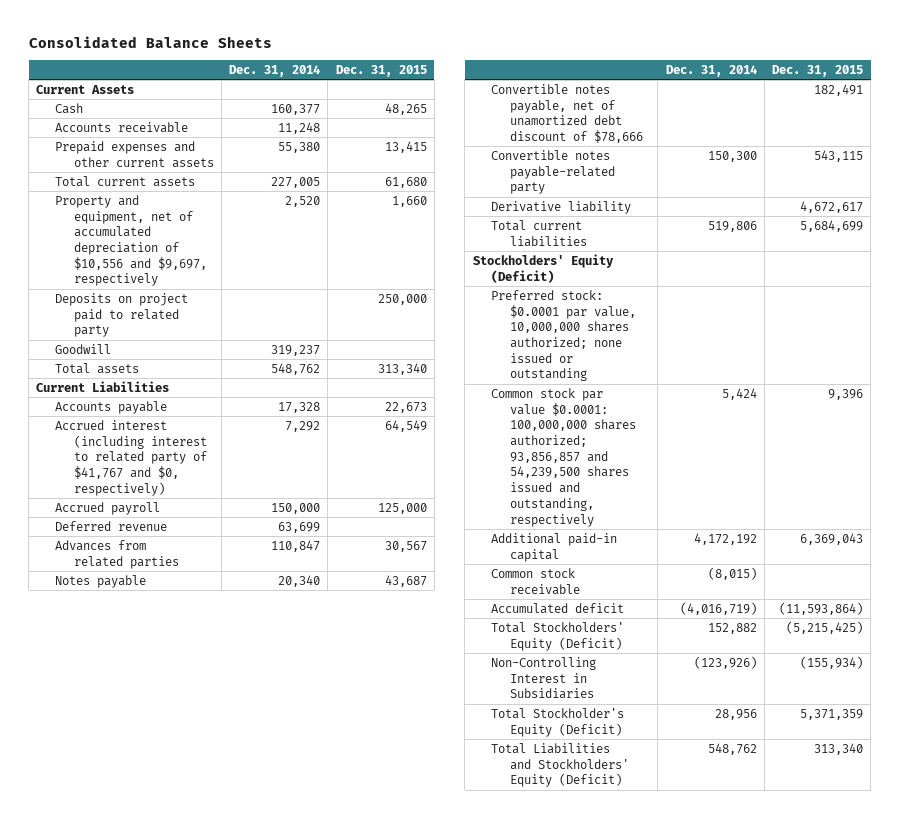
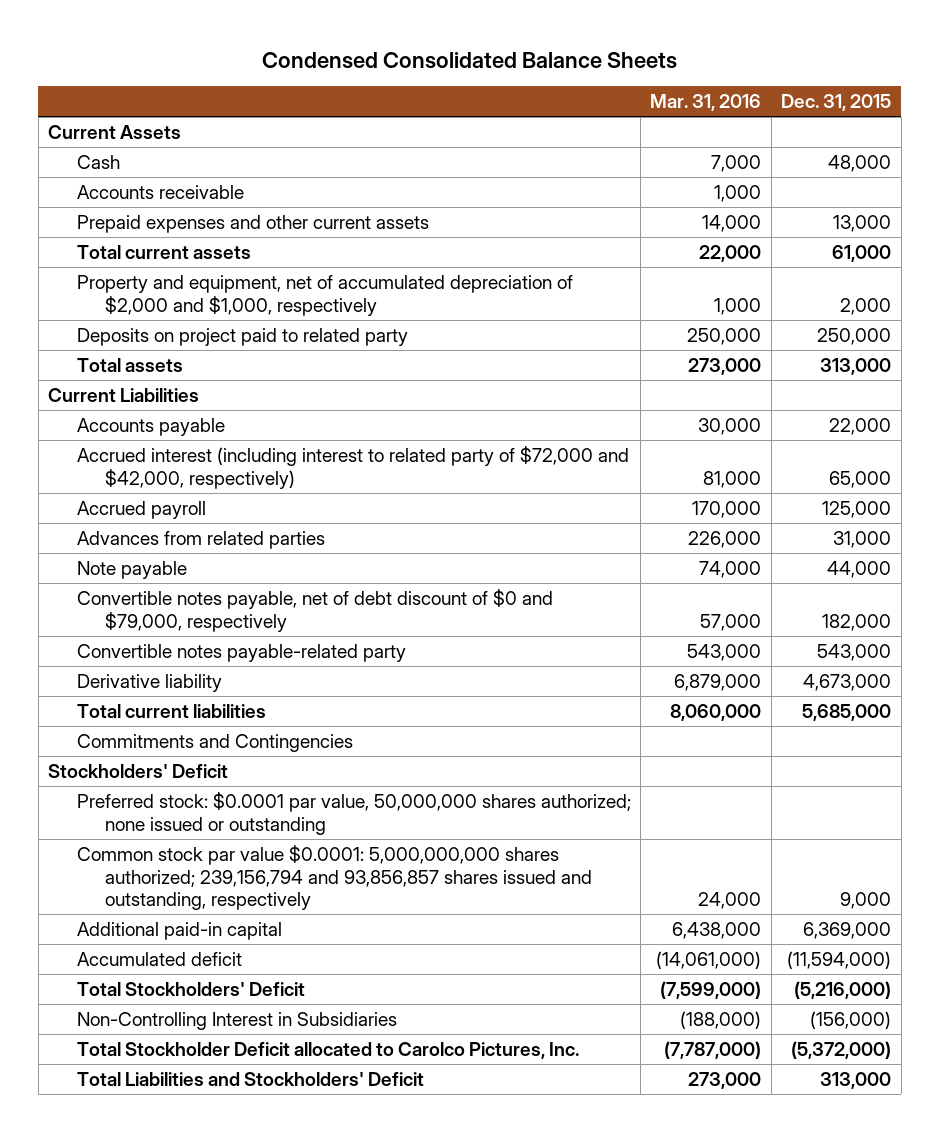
- Consolidated Balance Sheets
+ Condensed Consolidated Balance Sheets
- | Dec. 31, 2014 | Dec. 31, 2015
+ | Mar. 31, 2016 | Dec. 31, 2015
- Cash | 160,377 | 48,265
+ Cash | 7,000 | 48,000
- Prepaid expenses and other current assets | 55,380 | 13,415
- Total current assets | 227,005 | 61,680
- Property and equipment, net of accumulated depreciation of $10,556 and $9,697, respectively | 2,520 | 1,660
+ Prepaid expenses and other current assets | 14,000 | 13,000
+ Total current assets | 22,000 | 61,000
+ Property and equipment, net of accumulated depreciation of $2,000 and $1,000, respectively | 1,000 | 2,000
- Goodwill | 319,237 |
- Total assets | 548,762 | 313,340
+ Total assets | 273,000 | 313,000
- Accounts payable | 17,328 | 22,673
- Accrued interest (including interest to related party of $41,767 and $0, respectively) | 7,292 | 64,549
+ Accounts payable | 30,000 | 22,000
+ Accrued interest (including interest to related party of $72,000 and $42,000, respectively) | 81,000 | 65,000
- Deferred revenue | 63,699 |
- Advances from related parties | 110,847 | 30,567
- Notes payable | 20,340 | 43,687
- Convertible notes payable, net of unamortized debt discount of $78,666 | | 182,491
- Convertible notes payable-related party | 150,300 | 543,115
- Derivative liability | | 4,672,617
- Total current liabilities | 519,806 | 5,684,699
- Stockholders' Equity (Deficit)
- Preferred stock: $0.0001 par value, 10,000,000 shares authorized; none issued or outstanding
- Common stock par value $0.0001: 100,000,000 shares authorized; 93,856,857 and 54,239,500 shares issued and outstanding, respectively | 5,424 | 9,396
- Additional paid-in capital | 4,172,192 | 6,369,043
- Common stock receivable | (8,015) |
- Accumulated deficit | (4,016,719) | (11,593,864)
- Total Stockholders' Equity (Deficit) | 152,882 | (5,215,425)
- Non-Controlling Interest in Subsidiaries | (123,926) | (155,934)
- Total Stockholder's Equity (Deficit) | 28,956 | 5,371,359
- Total Liabilities and Stockholders' Equity (Deficit) | 548,762 | 313,340
+ Advances from related parties | 226,000 | 31,000
+ Note payable | 74,000 | 44,000
+ Convertible notes payable, net of debt discount of $0 and $79,000, respectively | 57,000 | 182,000
+ Convertible notes payable-related party | 543,000 | 543,000
+ Derivative liability | 6,879,000 | 4,673,000
+ Total current liabilities | 8,060,000 | 5,685,000
+ Commitments and Contingencies
+ Stockholders' Deficit
+ Preferred stock: $0.0001 par value, 50,000,000 shares authorized; none issued or outstanding
+ Common stock par value $0.0001: 5,000,000,000 shares authorized; 239,156,794 and 93,856,857 shares issued and outstanding, respectively | 24,000 | 9,000
+ Additional paid-in capital | 6,438,000 | 6,369,000
+ Accumulated deficit | (14,061,000) | (11,594,000)
+ Total Stockholders' Deficit | (7,599,000) | (5,216,000)
+ Non-Controlling Interest in Subsidiaries | (188,000) | (156,000)
+ Total Stockholder Deficit allocated to Carolco Pictures, Inc. | (7,787,000) | (5,372,000)
+ Total Liabilities and Stockholders' Deficit | 273,000 | 313,000

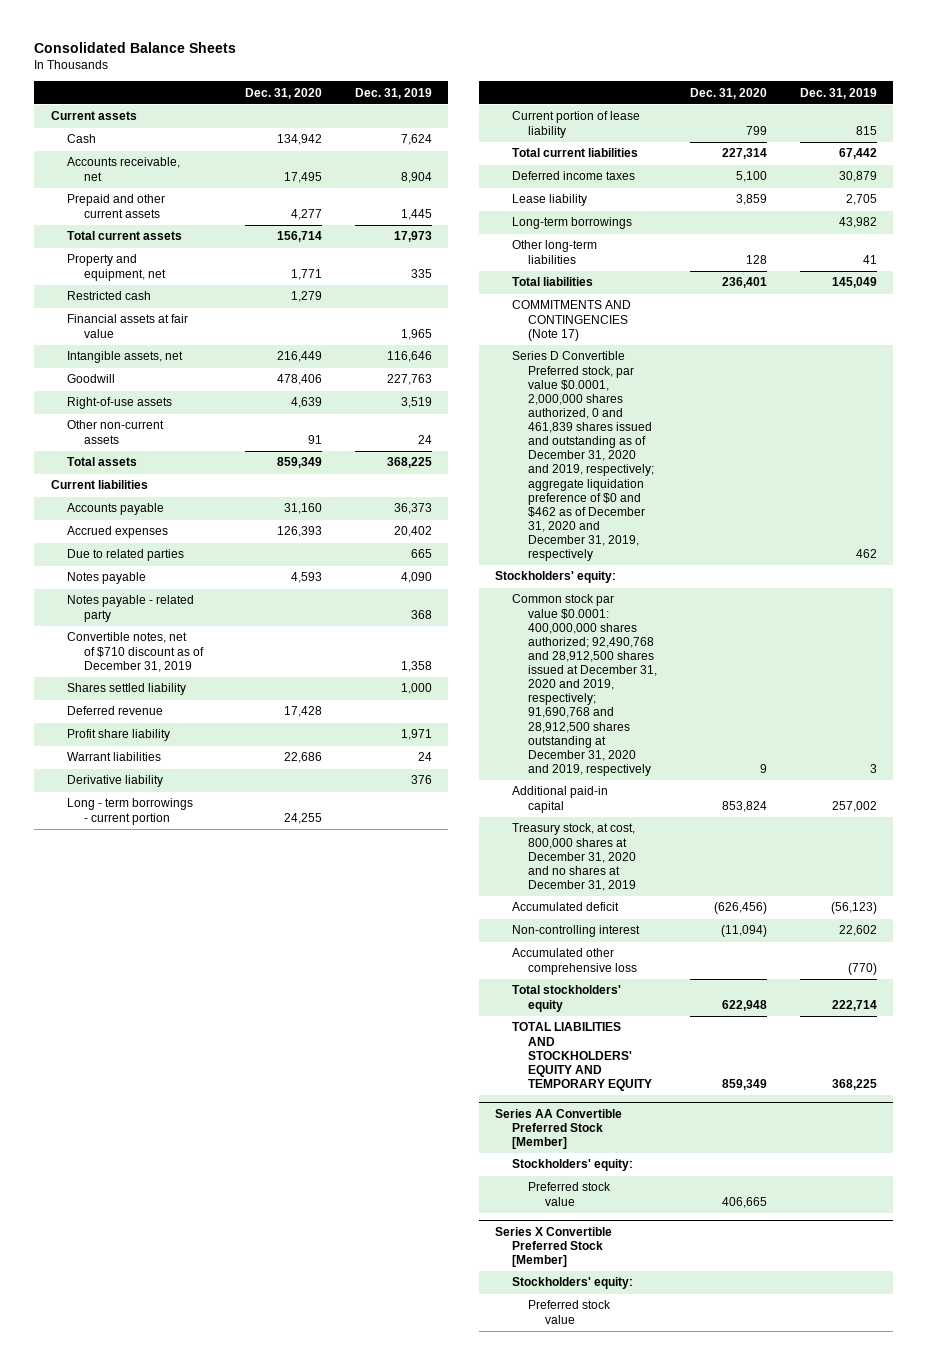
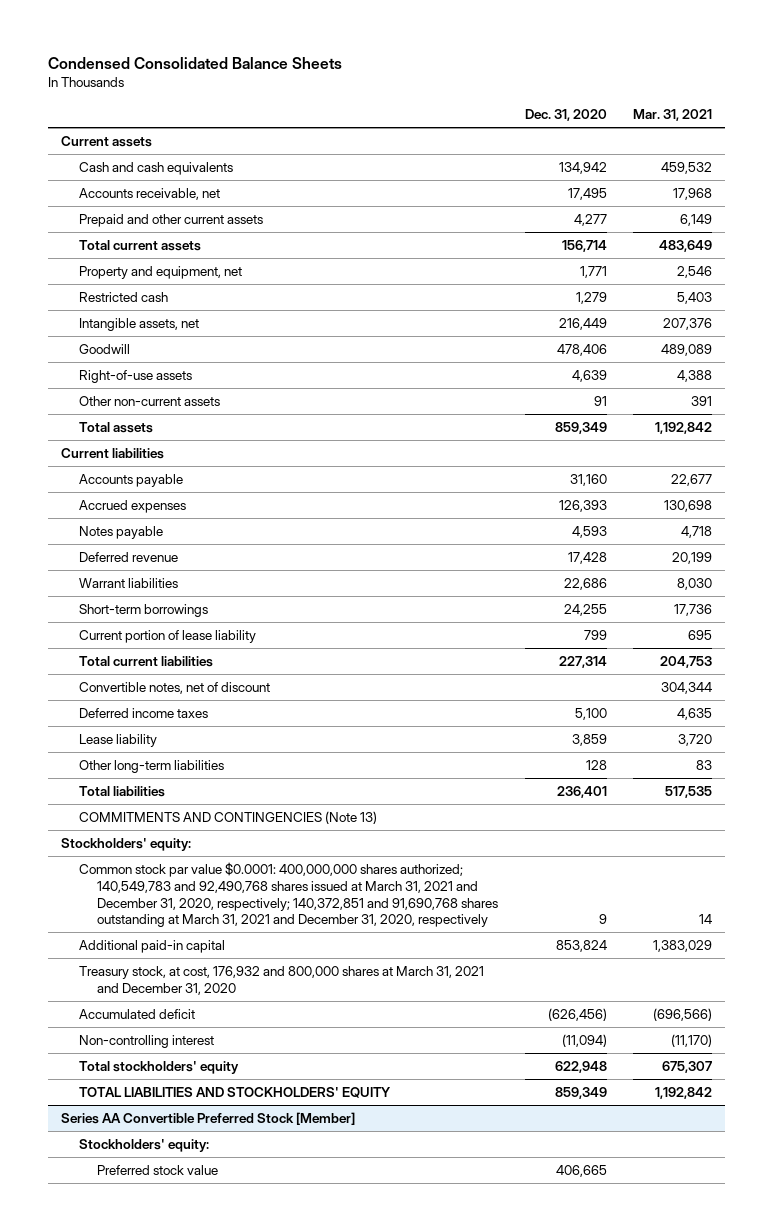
- Consolidated Balance Sheets
+ Condensed Consolidated Balance Sheets
- | Dec. 31, 2020 | Dec. 31, 2019
+ | Dec. 31, 2020 | Mar. 31, 2021
- Cash | 134,942 | 7,624
+ Cash and cash equivalents | 134,942 | 459,532
- Financial assets at fair value | | 1,965
- Due to related parties | | 665
- Notes payable - related party | | 368
- Convertible notes, net of $710 discount as of December 31, 2019 | | 1,358
- Shares settled liability | | 1,000
- Profit share liability | | 1,971
- Derivative liability | | 376
- Long - term borrowings - current portion | 24,255 |
+ Short-term borrowings | 24,255 | 17,736
+ Convertible notes, net of discount | | 304,344
- Long-term borrowings | | 43,982
- COMMITMENTS AND CONTINGENCIES (Note 17)
- Series D Convertible Preferred stock, par value $0.0001, 2,000,000 shares authorized, 0 and 461,839 shares issued and outstanding as of December 31, 2020 and 2019, respectively; aggregate liquidation preference of $0 and $462 as of December 31, 2020 and December 31, 2019, respectively | | 462
+ COMMITMENTS AND CONTINGENCIES (Note 13)
- Common stock par value $0.0001: 400,000,000 shares authorized; 92,490,768 and 28,912,500 shares issued at December 31, 2020 and 2019, respectively; 91,690,768 and 28,912,500 shares outstanding at December 31, 2020 and 2019, respectively | 9 | 3
+ Common stock par value $0.0001: 400,000,000 shares authorized; 140,549,783 and 92,490,768 shares issued at March 31, 2021 and December 31, 2020, respectively; 140,372,851 and 91,690,768 shares outstanding at March 31, 2021 and December 31, 2020, respectively | 9 | 14
- Treasury stock, at cost, 800,000 shares at December 31, 2020 and no shares at December 31, 2019
+ Treasury stock, at cost, 176,932 and 800,000 shares at March 31, 2021 and December 31, 2020
- Accumulated other comprehensive loss | | (770)
- TOTAL LIABILITIES AND STOCKHOLDERS' EQUITY AND TEMPORARY EQUITY | 859,349 | 368,225
+ TOTAL LIABILITIES AND STOCKHOLDERS' EQUITY | 859,349 | 1,192,842
- Series X Convertible Preferred Stock [Member]
- Stockholders' equity:
- Preferred stock value

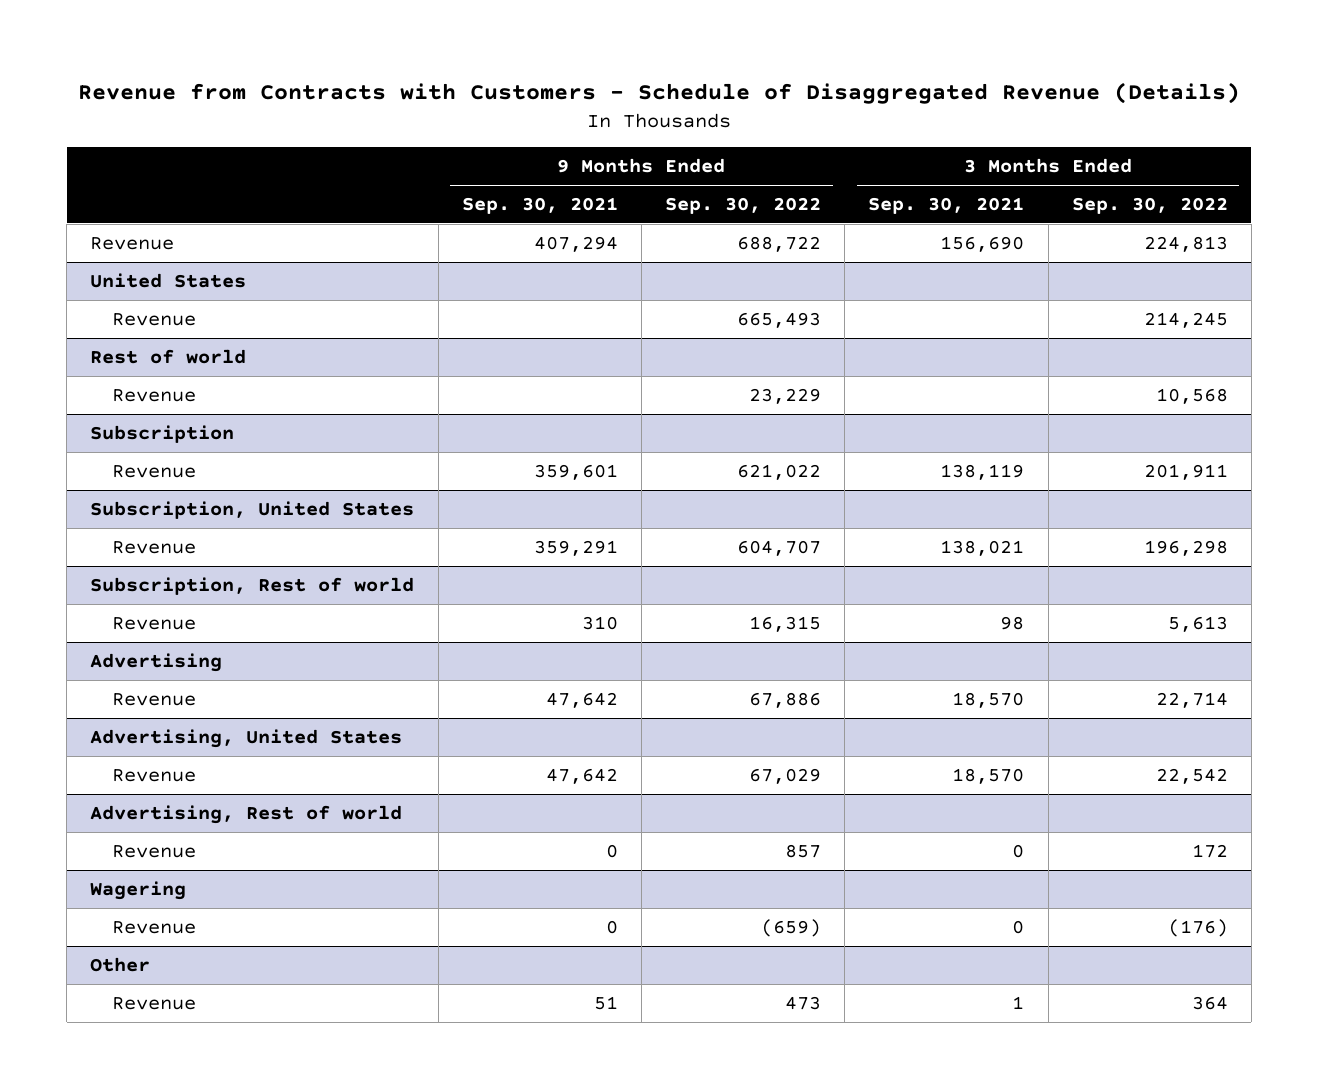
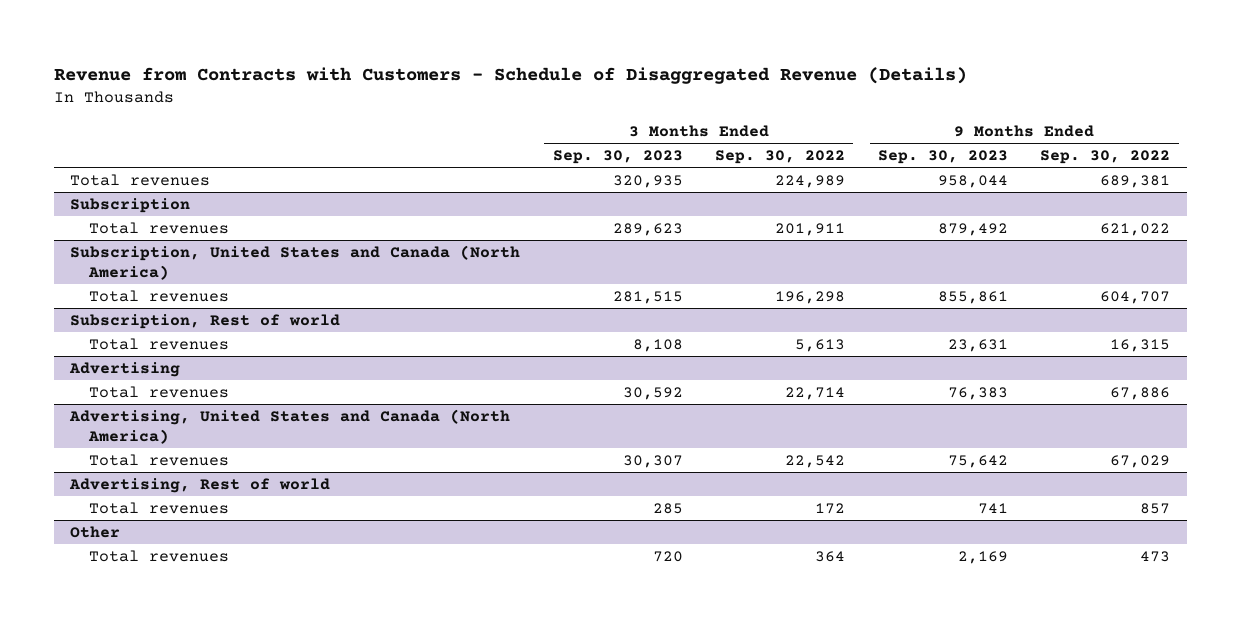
- | 9 Months Ended Sep. 30, 2021 | 9 Months Ended Sep. 30, 2022 | 3 Months Ended Sep. 30, 2021 | 3 Months Ended Sep. 30, 2022
+ | 3 Months Ended Sep. 30, 2023 | 3 Months Ended Sep. 30, 2022 | 9 Months Ended Sep. 30, 2023 | 9 Months Ended Sep. 30, 2022
- Revenue | 407,294 | 688,722 | 156,690 | 224,813
- United States
- Revenue | | 665,493 | | 214,245
- Rest of world
- Revenue | | 23,229 | | 10,568
+ Total revenues | 320,935 | 224,989 | 958,044 | 689,381
@ Subscription
- Revenue | 359,601 | 621,022 | 138,119 | 201,911
- Subscription, United States
- Revenue | 359,291 | 604,707 | 138,021 | 196,298
@ Subscription
+ Total revenues | 289,623 | 201,911 | 879,492 | 621,022
+ Subscription, United States and Canada (North America)
+ Total revenues | 281,515 | 196,298 | 855,861 | 604,707
@ Subscription, Rest of world
- Revenue | 310 | 16,315 | 98 | 5,613
+ Total revenues | 8,108 | 5,613 | 23,631 | 16,315
@ Advertising
- Revenue | 47,642 | 67,886 | 18,570 | 22,714
- Advertising, United States
- Revenue | 47,642 | 67,029 | 18,570 | 22,542
@ Advertising
+ Total revenues | 30,592 | 22,714 | 76,383 | 67,886
+ Advertising, United States and Canada (North America)
+ Total revenues | 30,307 | 22,542 | 75,642 | 67,029
@ Advertising, Rest of world
- Revenue | 0 | 857 | 0 | 172
- Wagering
- Revenue | 0 | (659) | 0 | (176)
@ Advertising, Rest of world
+ Total revenues | 285 | 172 | 741 | 857
@ Other
- Revenue | 51 | 473 | 1 | 364
+ Total revenues | 720 | 364 | 2,169 | 473

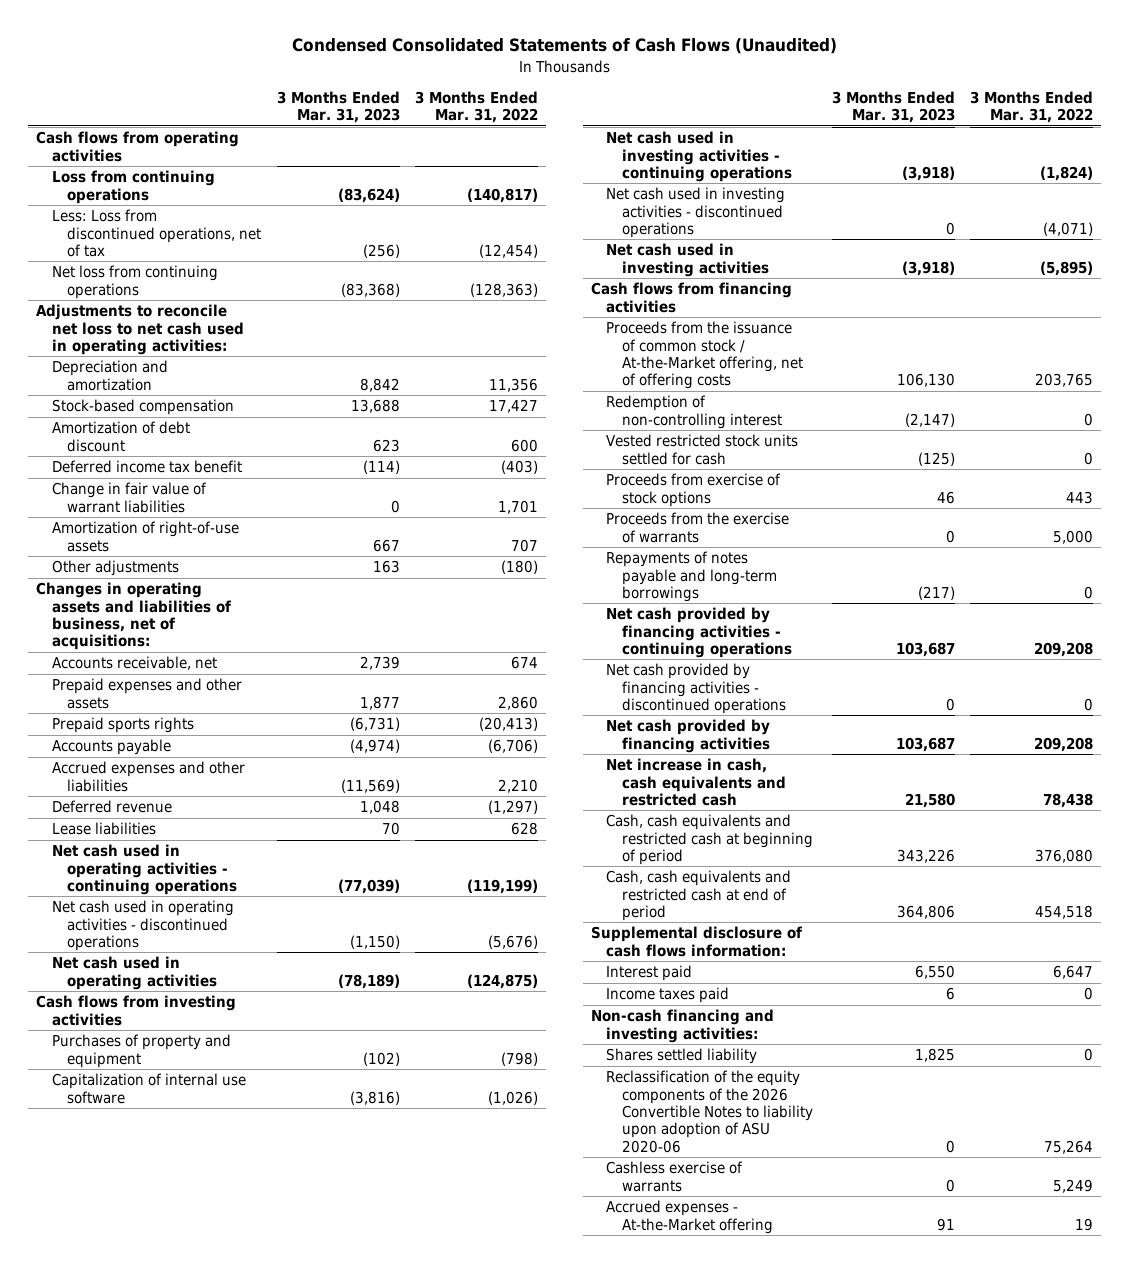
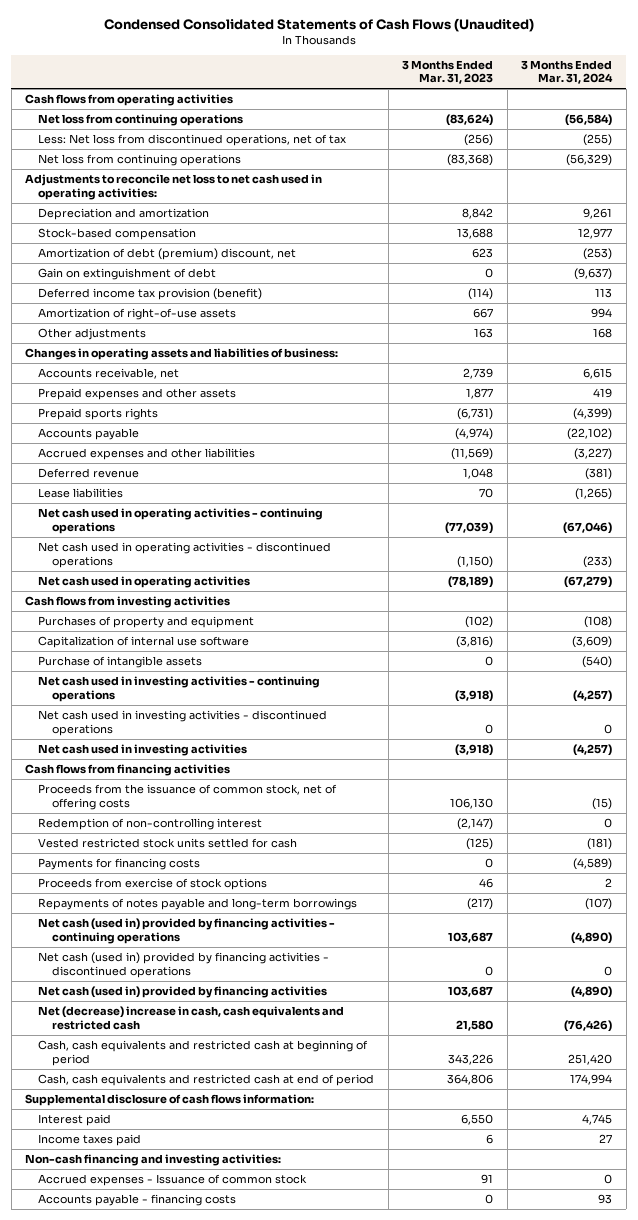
- | 3 Months Ended Mar. 31, 2023 | 3 Months Ended Mar. 31, 2022
+ | 3 Months Ended Mar. 31, 2023 | 3 Months Ended Mar. 31, 2024
- Loss from continuing operations | (83,624) | (140,817)
- Less: Loss from discontinued operations, net of tax | (256) | (12,454)
+ Net loss from continuing operations | (83,624) | (56,584)
+ Less: Net loss from discontinued operations, net of tax | (256) | (255)
- Amortization of debt discount | 623 | 600
- Deferred income tax benefit | (114) | (403)
- Change in fair value of warrant liabilities | 0 | 1,701
+ Amortization of debt (premium) discount, net | 623 | (253)
+ Gain on extinguishment of debt | 0 | (9,637)
+ Deferred income tax provision (benefit) | (114) | 113
- Changes in operating assets and liabilities of business, net of acquisitions:
+ Changes in operating assets and liabilities of business:
+ Purchase of intangible assets | 0 | (540)
- Proceeds from the issuance of common stock / At-the-Market offering, net of offering costs | 106,130 | 203,765
+ Proceeds from the issuance of common stock, net of offering costs | 106,130 | (15)
+ Payments for financing costs | 0 | (4,589)
- Proceeds from the exercise of warrants | 0 | 5,000
- Net cash provided by financing activities - continuing operations | 103,687 | 209,208
- Net cash provided by financing activities - discontinued operations | 0 | 0
- Net cash provided by financing activities | 103,687 | 209,208
- Net increase in cash, cash equivalents and restricted cash | 21,580 | 78,438
+ Net cash (used in) provided by financing activities - continuing operations | 103,687 | (4,890)
+ Net cash (used in) provided by financing activities - discontinued operations | 0 | 0
+ Net cash (used in) provided by financing activities | 103,687 | (4,890)
+ Net (decrease) increase in cash, cash equivalents and restricted cash | 21,580 | (76,426)
- Shares settled liability | 1,825 | 0
- Reclassification of the equity components of the 2026 Convertible Notes to liability upon adoption of ASU 2020-06 | 0 | 75,264
- Cashless exercise of warrants | 0 | 5,249
- Accrued expenses - At-the-Market offering | 91 | 19
+ Accrued expenses - Issuance of common stock | 91 | 0
+ Accounts payable - financing costs | 0 | 93

